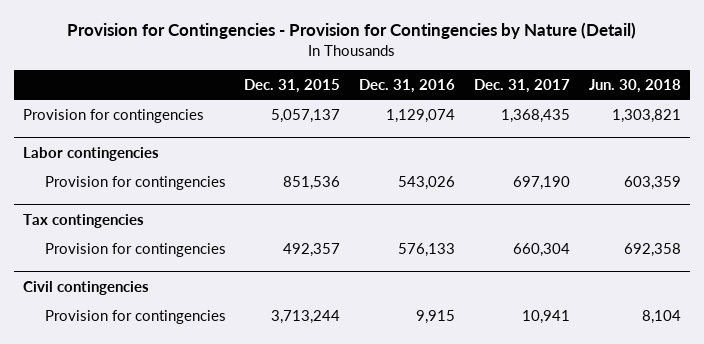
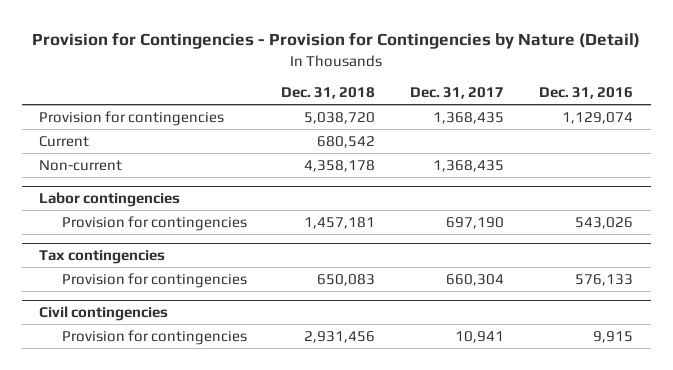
- | Dec. 31, 2015 | Dec. 31, 2016 | Dec. 31, 2017 | Jun. 30, 2018
+ | Dec. 31, 2018 | Dec. 31, 2017 | Dec. 31, 2016
+ Current | 680,542 | |
+ Non-current | 4,358,178 | 1,368,435 |

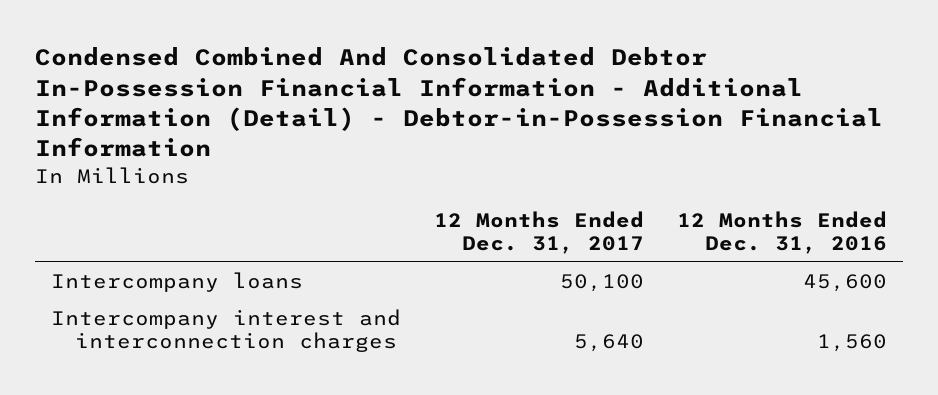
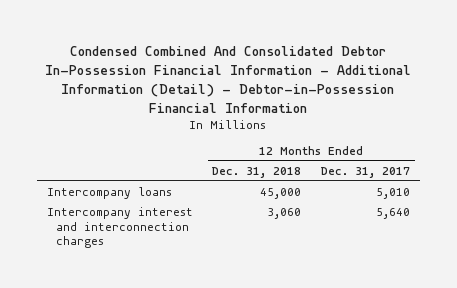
- | 12 Months Ended Dec. 31, 2017 | 12 Months Ended Dec. 31, 2016
+ | 12 Months Ended Dec. 31, 2018 | 12 Months Ended Dec. 31, 2017
- Intercompany loans | 50,100 | 45,600
+ Intercompany loans | 45,000 | 5,010

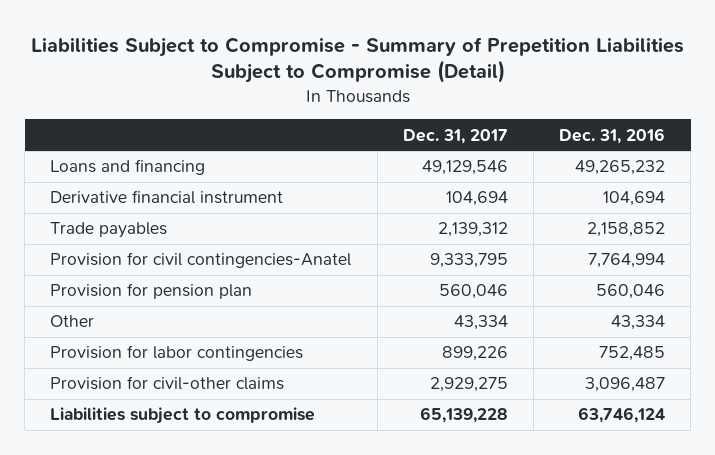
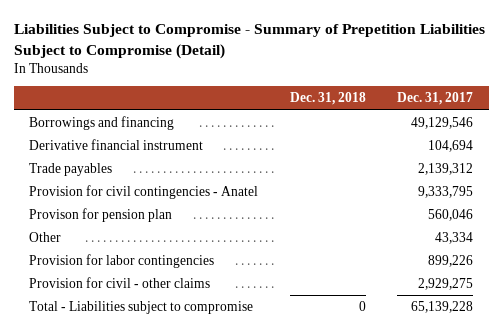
- | Dec. 31, 2017 | Dec. 31, 2016
+ | Dec. 31, 2018 | Dec. 31, 2017
- Loans and financing | 49,129,546 | 49,265,232
+ Borrowings and financing | | 49,129,546
- Provision for civil contingencies-Anatel | 9,333,795 | 7,764,994
- Provision for pension plan | 560,046 | 560,046
+ Provision for civil contingencies - Anatel | | 9,333,795
+ Provison for pension plan | | 560,046
- Provision for civil-other claims | 2,929,275 | 3,096,487
- Liabilities subject to compromise | 65,139,228 | 63,746,124
+ Provision for civil - other claims | | 2,929,275
+ Total - Liabilities subject to compromise | 0 | 65,139,228

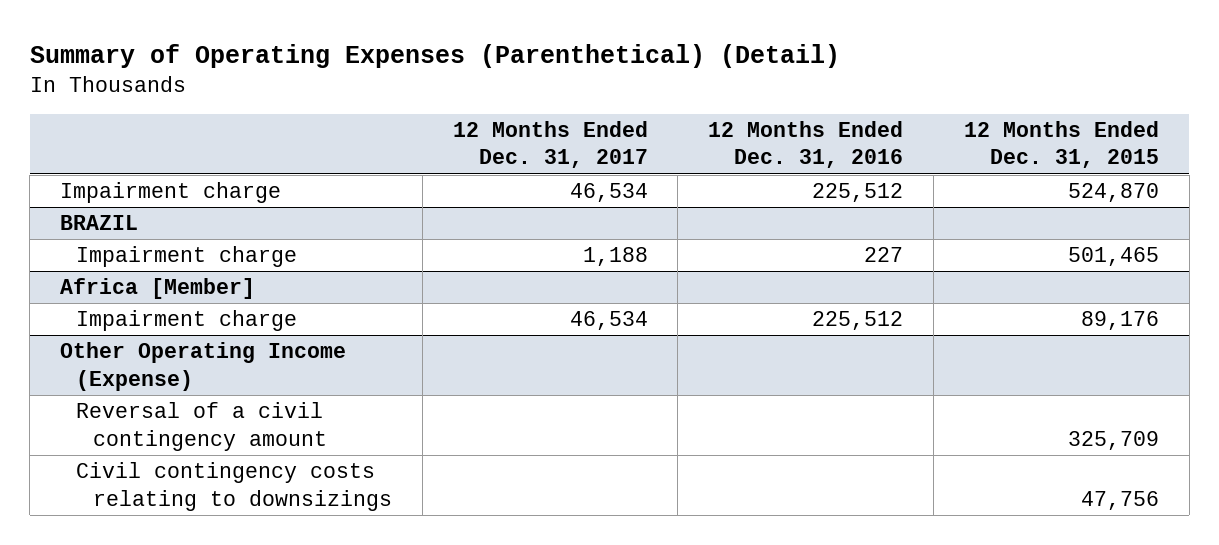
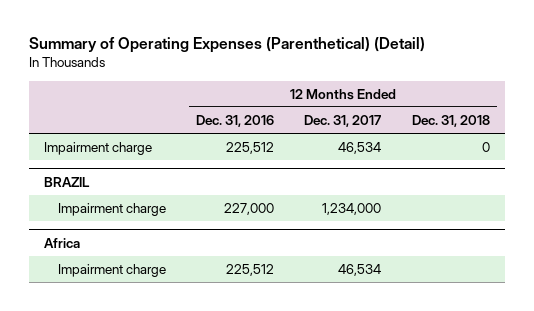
- | 12 Months Ended Dec. 31, 2017 | 12 Months Ended Dec. 31, 2016 | 12 Months Ended Dec. 31, 2015
+ | 12 Months Ended Dec. 31, 2016 | 12 Months Ended Dec. 31, 2017 | 12 Months Ended Dec. 31, 2018
@ BRAZIL
- Impairment charge | 1,188 | 227 | 501,465
- Africa [Member]
@ BRAZIL
+ Impairment charge | 227,000 | 1,234,000 |
+ Africa
- Other Operating Income (Expense)
- Reversal of a civil contingency amount | | | 325,709
- Civil contingency costs relating to downsizings | | | 47,756

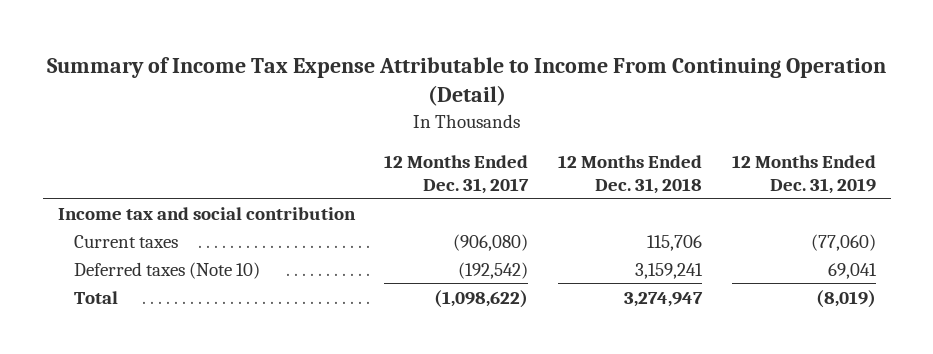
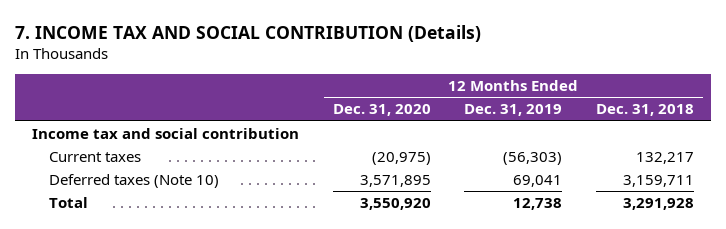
- Summary of Income Tax Expense Attributable to Income From Continuing Operation (Detail)
+ 7. INCOME TAX AND SOCIAL CONTRIBUTION (Details)
- | 12 Months Ended Dec. 31, 2017 | 12 Months Ended Dec. 31, 2018 | 12 Months Ended Dec. 31, 2019
+ | 12 Months Ended Dec. 31, 2020 | 12 Months Ended Dec. 31, 2019 | 12 Months Ended Dec. 31, 2018
- Current taxes | (906,080) | 115,706 | (77,060)
- Deferred taxes (Note 10) | (192,542) | 3,159,241 | 69,041
- Total | (1,098,622) | 3,274,947 | (8,019)
+ Current taxes | (20,975) | (56,303) | 132,217
+ Deferred taxes (Note 10) | 3,571,895 | 69,041 | 3,159,711
+ Total | 3,550,920 | 12,738 | 3,291,928

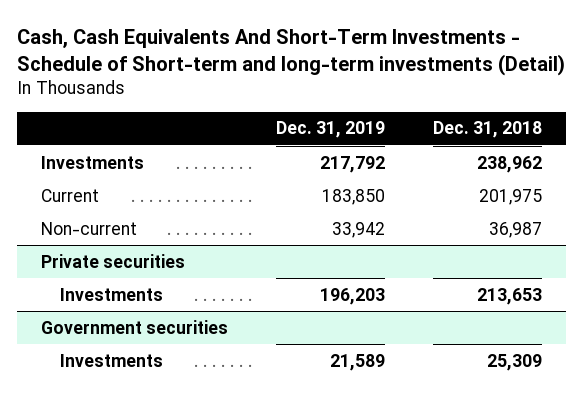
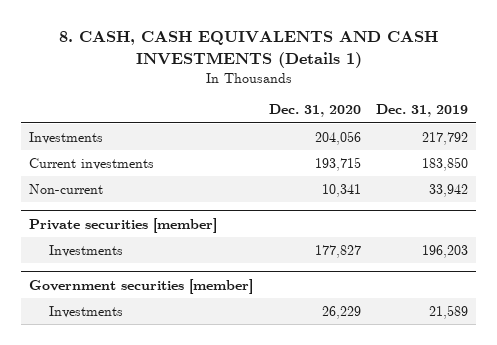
- Cash, Cash Equivalents And Short-Term Investments - Schedule of Short-term and long-term investments (Detail)
+ 8. CASH, CASH EQUIVALENTS AND CASH INVESTMENTS (Details 1)
- | Dec. 31, 2019 | Dec. 31, 2018
+ | Dec. 31, 2020 | Dec. 31, 2019
- Current | 183,850 | 201,975
+ Current investments | 193,715 | 183,850
- Private securities
+ Private securities [member]
- Government securities
+ Government securities [member]

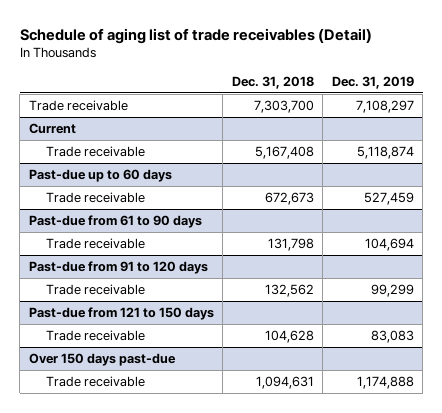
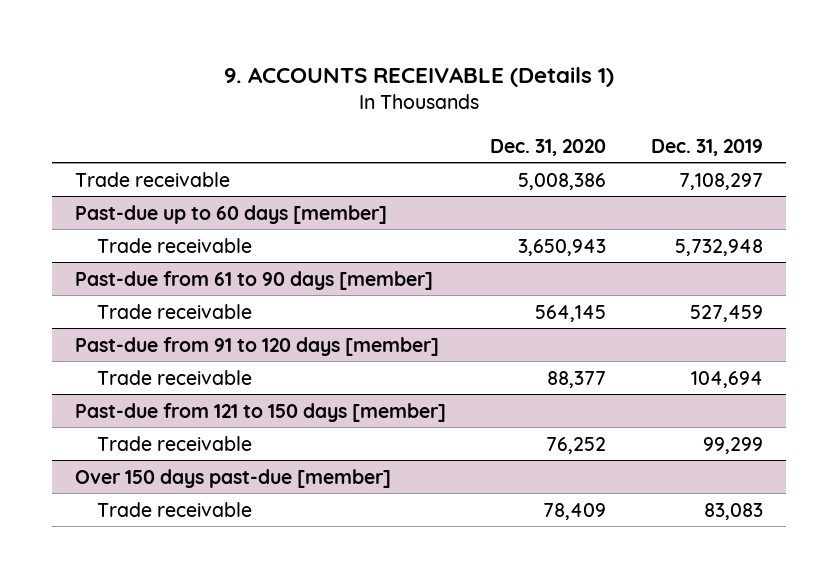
- Schedule of aging list of trade receivables (Detail)
+ 9. ACCOUNTS RECEIVABLE (Details 1)
- | Dec. 31, 2018 | Dec. 31, 2019
+ | Dec. 31, 2020 | Dec. 31, 2019
- Current
- Trade receivable | 5,167,408 | 5,118,874
- Past-due up to 60 days
+ Past-due up to 60 days [member]
+ Trade receivable | 3,650,943 | 5,732,948
+ Past-due from 61 to 90 days [member]
- Past-due from 61 to 90 days
+ Past-due from 91 to 120 days [member]
- Past-due from 91 to 120 days
+ Past-due from 121 to 150 days [member]
- Past-due from 121 to 150 days
+ Over 150 days past-due [member]
- Over 150 days past-due
- Trade receivable | 1,094,631 | 1,174,888

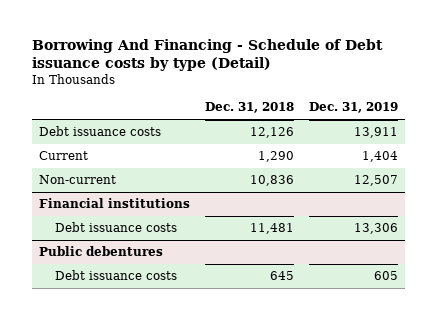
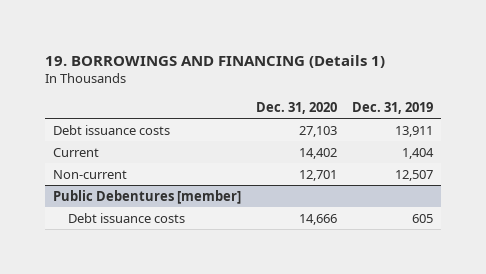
- Borrowing And Financing - Schedule of Debt issuance costs by type (Detail)
+ 19. BORROWINGS AND FINANCING (Details 1)
- | Dec. 31, 2018 | Dec. 31, 2019
+ | Dec. 31, 2020 | Dec. 31, 2019
- Financial institutions
- Debt issuance costs | 11,481 | 13,306
- Public debentures
+ Public Debentures [member]

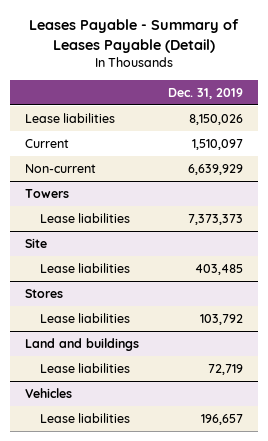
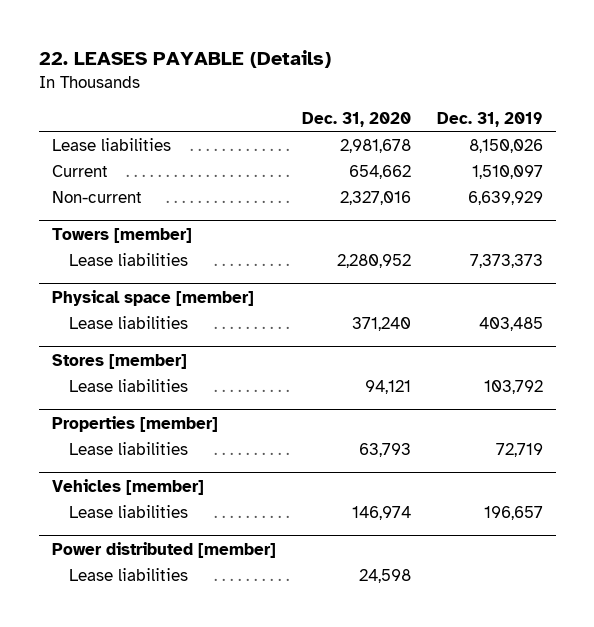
- Leases Payable - Summary of Leases Payable (Detail)
+ 22. LEASES PAYABLE (Details)
- | Dec. 31, 2019
+ | Dec. 31, 2020 | Dec. 31, 2019
- Towers
+ Towers [member]
- Site
+ Physical space [member]
- Stores
+ Stores [member]
- Land and buildings
+ Properties [member]
- Vehicles
+ Vehicles [member]
+ Power distributed [member]
+ Lease liabilities | 24,598 |

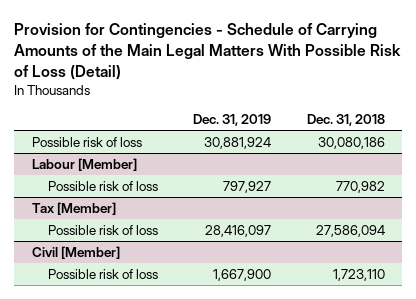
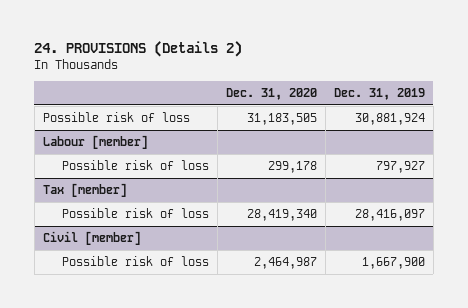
- Provision for Contingencies - Schedule of Carrying Amounts of the Main Legal Matters With Possible Risk of Loss (Detail)
+ 24. PROVISIONS (Details 2)
- | Dec. 31, 2019 | Dec. 31, 2018
+ | Dec. 31, 2020 | Dec. 31, 2019
- Labour [Member]
+ Labour [member]
- Tax [Member]
+ Tax [member]
- Civil [Member]
+ Civil [member]

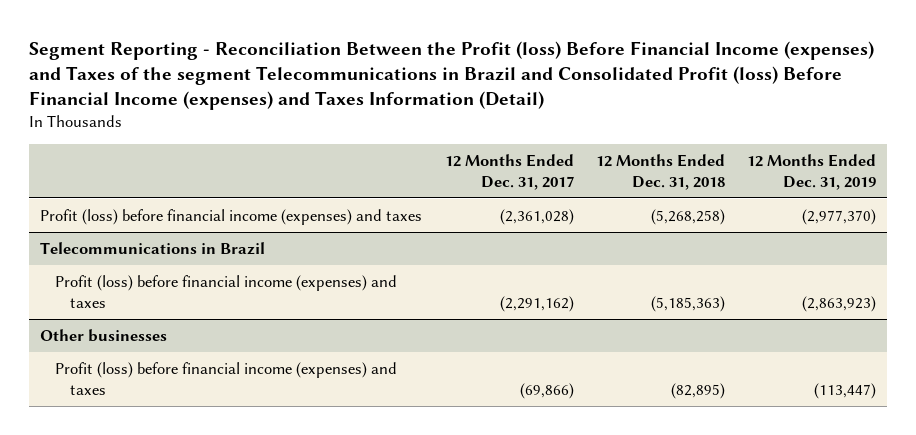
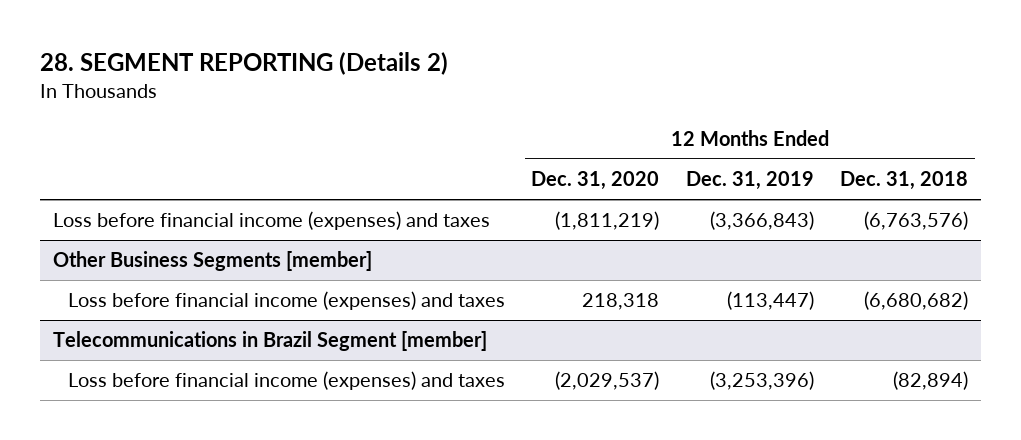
- Segment Reporting - Reconciliation Between the Profit (loss) Before Financial Income (expenses) and Taxes of the segment Telecommunications in Brazil and Consolidated Profit (loss) Before Financial Income (expenses) and Taxes Information (Detail)
+ 28. SEGMENT REPORTING (Details 2)
- | 12 Months Ended Dec. 31, 2017 | 12 Months Ended Dec. 31, 2018 | 12 Months Ended Dec. 31, 2019
+ | 12 Months Ended Dec. 31, 2020 | 12 Months Ended Dec. 31, 2019 | 12 Months Ended Dec. 31, 2018
- Profit (loss) before financial income (expenses) and taxes | (2,361,028) | (5,268,258) | (2,977,370)
- Telecommunications in Brazil
- Profit (loss) before financial income (expenses) and taxes | (2,291,162) | (5,185,363) | (2,863,923)
- Other businesses
- Profit (loss) before financial income (expenses) and taxes | (69,866) | (82,895) | (113,447)
+ Loss before financial income (expenses) and taxes | (1,811,219) | (3,366,843) | (6,763,576)
+ Other Business Segments [member]
+ Loss before financial income (expenses) and taxes | 218,318 | (113,447) | (6,680,682)
+ Telecommunications in Brazil Segment [member]
+ Loss before financial income (expenses) and taxes | (2,029,537) | (3,253,396) | (82,894)

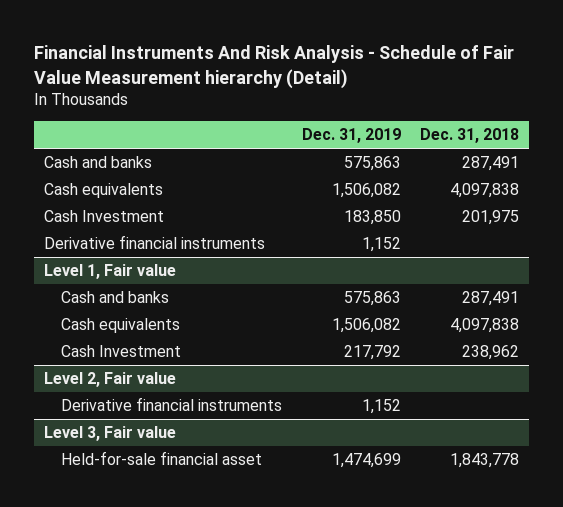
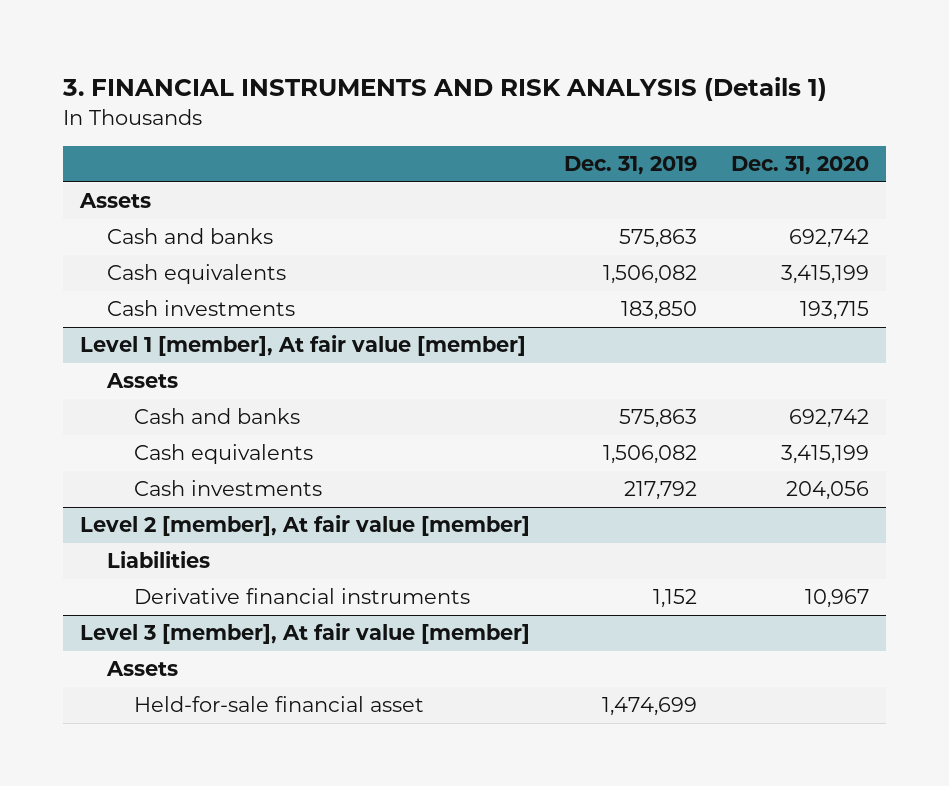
- Financial Instruments And Risk Analysis - Schedule of Fair Value Measurement hierarchy (Detail)
+ 3. FINANCIAL INSTRUMENTS AND RISK ANALYSIS (Details 1)
- | Dec. 31, 2019 | Dec. 31, 2018
+ | Dec. 31, 2019 | Dec. 31, 2020
+ Assets
- Cash Investment | 183,850 | 201,975
- Derivative financial instruments | 1,152 |
- Level 1, Fair value
+ Cash investments | 183,850 | 193,715
+ Level 1 [member], At fair value [member]
+ Assets
- Cash Investment | 217,792 | 238,962
- Level 2, Fair value
+ Cash investments | 217,792 | 204,056
+ Level 2 [member], At fair value [member]
+ Liabilities
- Level 3, Fair value
+ Level 3 [member], At fair value [member]
+ Assets

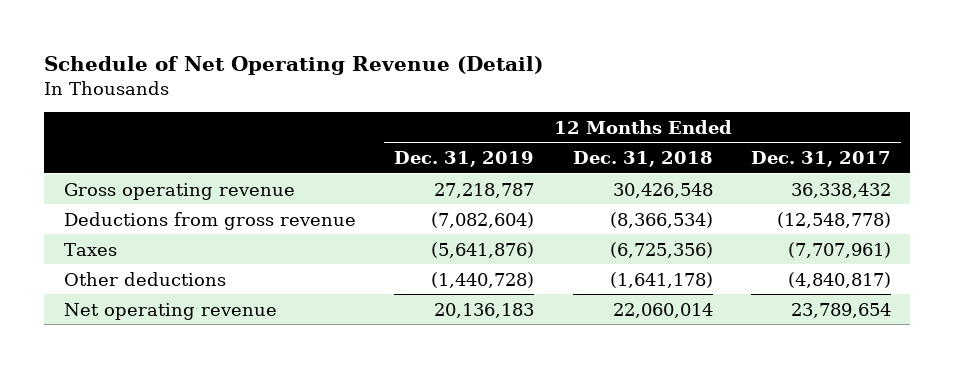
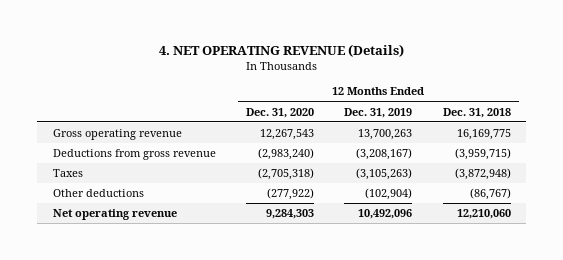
- Schedule of Net Operating Revenue (Detail)
+ 4. NET OPERATING REVENUE (Details)
- | 12 Months Ended Dec. 31, 2019 | 12 Months Ended Dec. 31, 2018 | 12 Months Ended Dec. 31, 2017
+ | 12 Months Ended Dec. 31, 2020 | 12 Months Ended Dec. 31, 2019 | 12 Months Ended Dec. 31, 2018
- Gross operating revenue | 27,218,787 | 30,426,548 | 36,338,432
- Deductions from gross revenue | (7,082,604) | (8,366,534) | (12,548,778)
- Taxes | (5,641,876) | (6,725,356) | (7,707,961)
- Other deductions | (1,440,728) | (1,641,178) | (4,840,817)
- Net operating revenue | 20,136,183 | 22,060,014 | 23,789,654
+ Gross operating revenue | 12,267,543 | 13,700,263 | 16,169,775
+ Deductions from gross revenue | (2,983,240) | (3,208,167) | (3,959,715)
+ Taxes | (2,705,318) | (3,105,263) | (3,872,948)
+ Other deductions | (277,922) | (102,904) | (86,767)
+ Net operating revenue | 9,284,303 | 10,492,096 | 12,210,060

